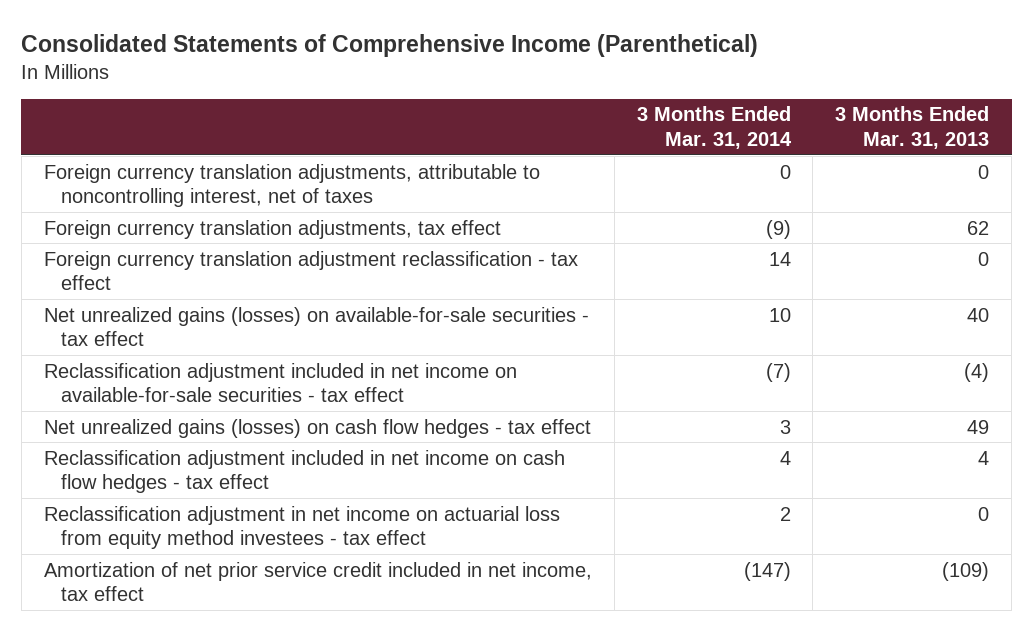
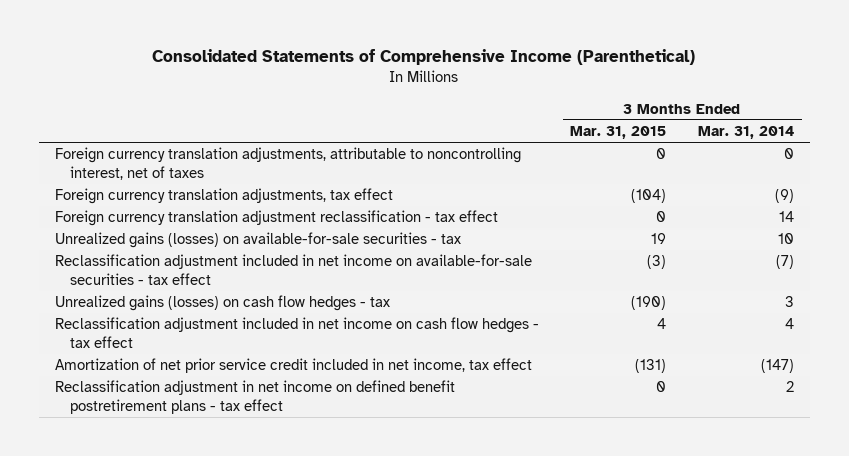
- | 3 Months Ended Mar. 31, 2014 | 3 Months Ended Mar. 31, 2013
+ | 3 Months Ended Mar. 31, 2015 | 3 Months Ended Mar. 31, 2014
- Net unrealized gains (losses) on available-for-sale securities - tax effect | 10 | 40
+ Unrealized gains (losses) on available-for-sale securities - tax | 19 | 10
- Net unrealized gains (losses) on cash flow hedges - tax effect | 3 | 49
+ Unrealized gains (losses) on cash flow hedges - tax | (190) | 3
- Reclassification adjustment in net income on actuarial loss from equity method investees - tax effect | 2 | 0
+ Reclassification adjustment in net income on defined benefit postretirement plans - tax effect | 0 | 2

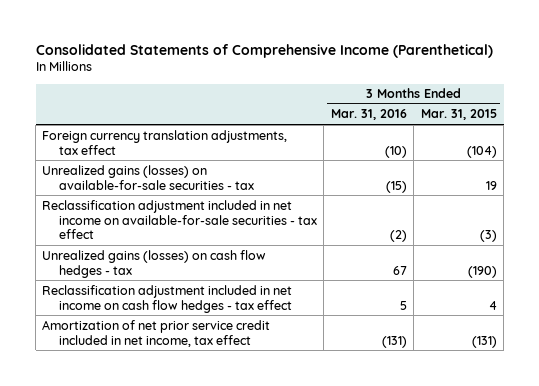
- | 3 Months Ended Mar. 31, 2015 | 3 Months Ended Mar. 31, 2014
+ | 3 Months Ended Mar. 31, 2016 | 3 Months Ended Mar. 31, 2015
- Foreign currency translation adjustments, attributable to noncontrolling interest, net of taxes | 0 | 0
- Foreign currency translation adjustment reclassification - tax effect | 0 | 14
- Reclassification adjustment in net income on defined benefit postretirement plans - tax effect | 0 | 2

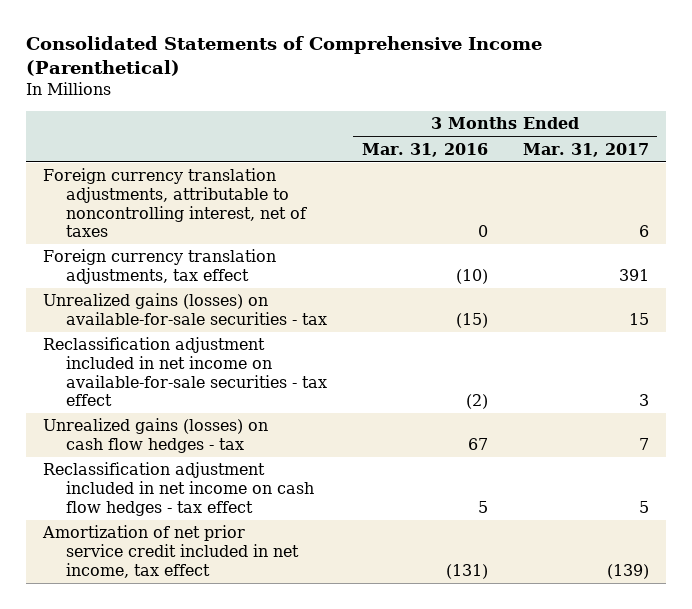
- | 3 Months Ended Mar. 31, 2016 | 3 Months Ended Mar. 31, 2015
+ | 3 Months Ended Mar. 31, 2016 | 3 Months Ended Mar. 31, 2017
+ Foreign currency translation adjustments, attributable to noncontrolling interest, net of taxes | 0 | 6

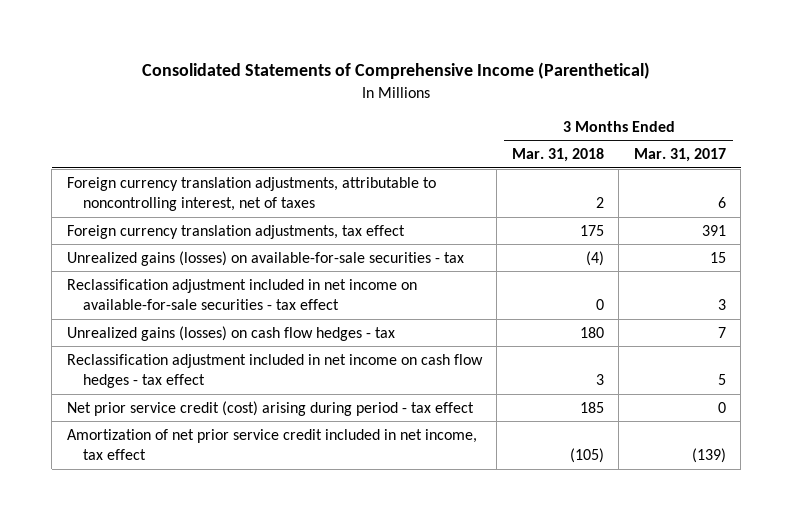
- | 3 Months Ended Mar. 31, 2016 | 3 Months Ended Mar. 31, 2017
+ | 3 Months Ended Mar. 31, 2018 | 3 Months Ended Mar. 31, 2017
+ Net prior service credit (cost) arising during period - tax effect | 185 | 0

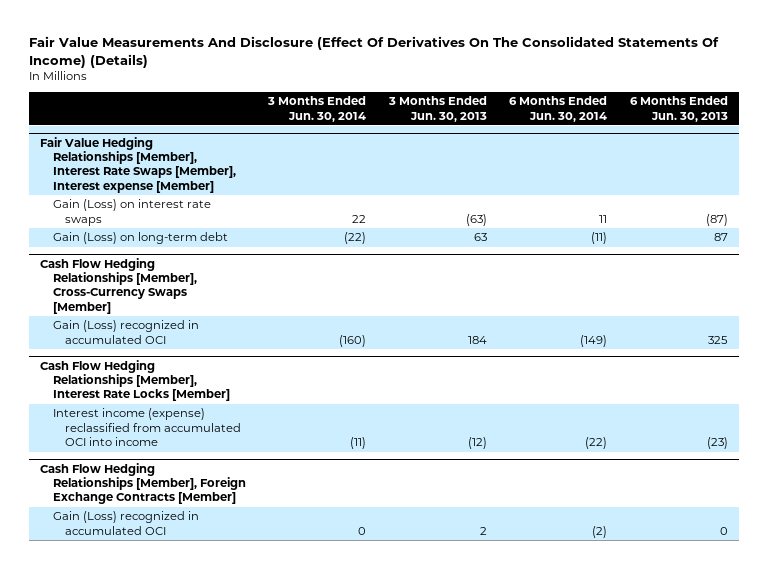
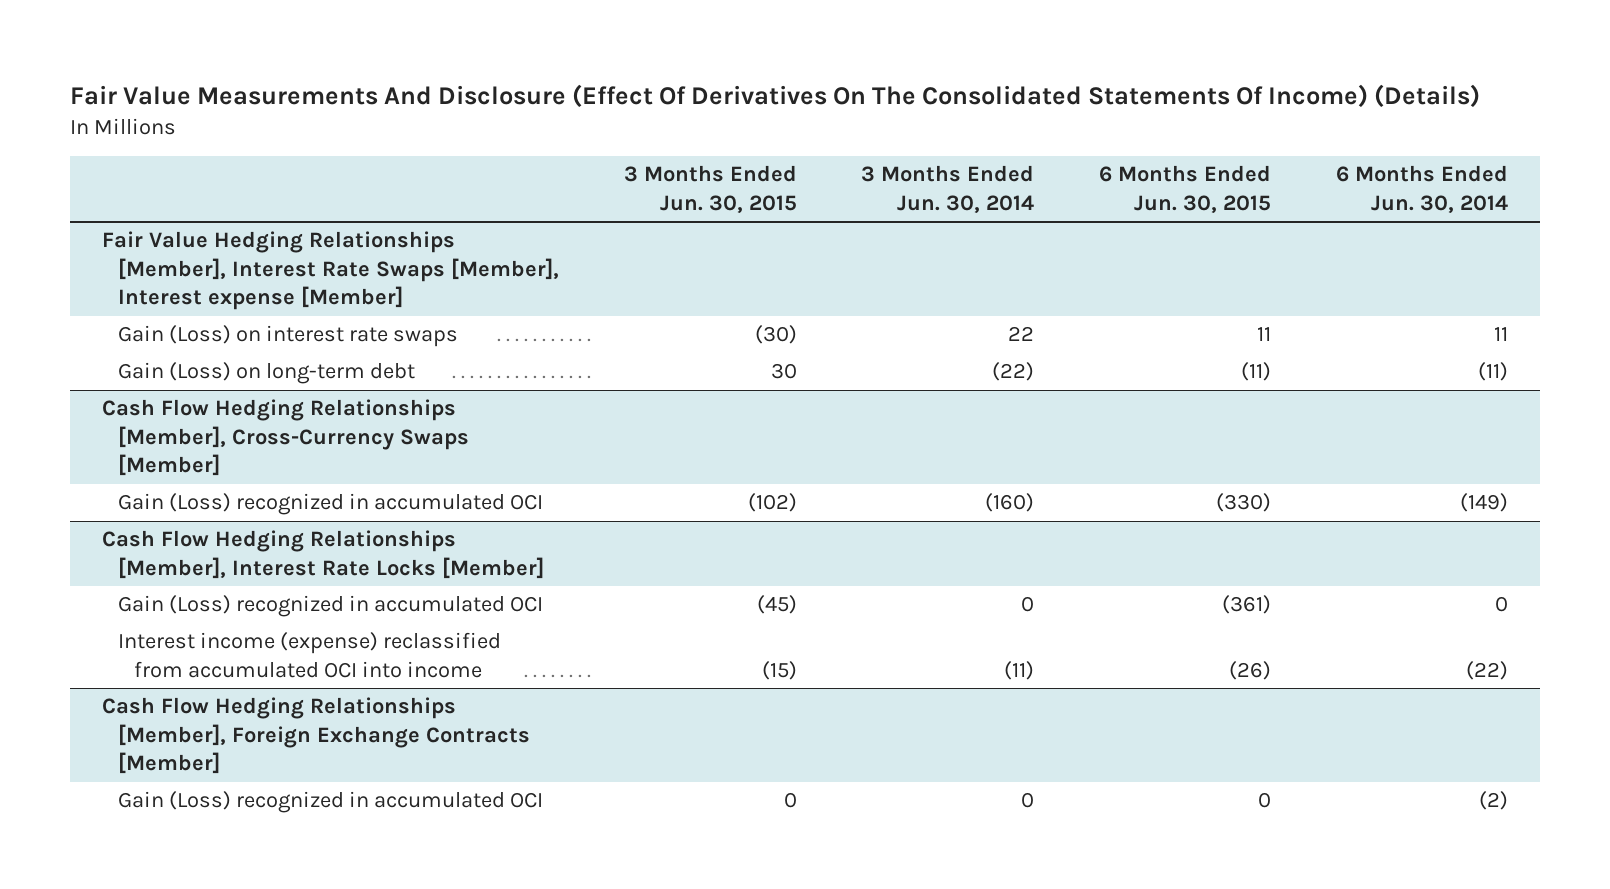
- | 3 Months Ended Jun. 30, 2014 | 3 Months Ended Jun. 30, 2013 | 6 Months Ended Jun. 30, 2014 | 6 Months Ended Jun. 30, 2013
+ | 3 Months Ended Jun. 30, 2015 | 3 Months Ended Jun. 30, 2014 | 6 Months Ended Jun. 30, 2015 | 6 Months Ended Jun. 30, 2014
@ Cash Flow Hedging Relationships [Member], Interest Rate Locks [Member]
+ Gain (Loss) recognized in accumulated OCI | (45) | 0 | (361) | 0

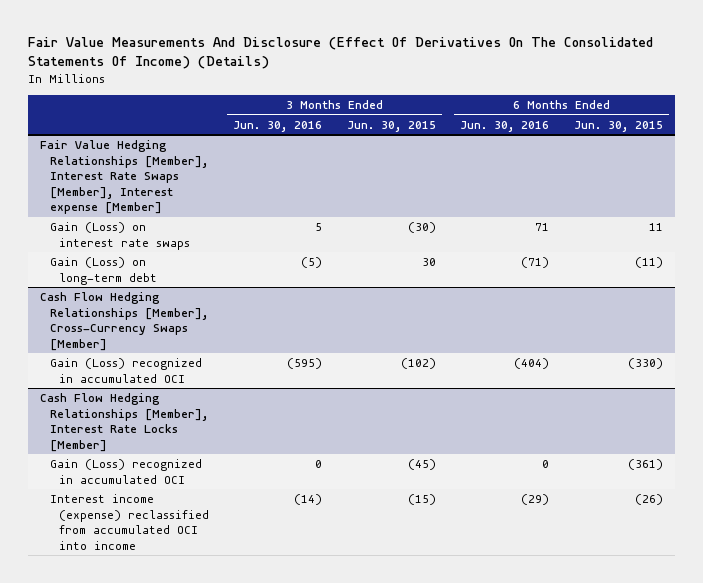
- | 3 Months Ended Jun. 30, 2015 | 3 Months Ended Jun. 30, 2014 | 6 Months Ended Jun. 30, 2015 | 6 Months Ended Jun. 30, 2014
+ | 3 Months Ended Jun. 30, 2016 | 3 Months Ended Jun. 30, 2015 | 6 Months Ended Jun. 30, 2016 | 6 Months Ended Jun. 30, 2015
- Cash Flow Hedging Relationships [Member], Foreign Exchange Contracts [Member]
- Gain (Loss) recognized in accumulated OCI | 0 | 0 | 0 | (2)

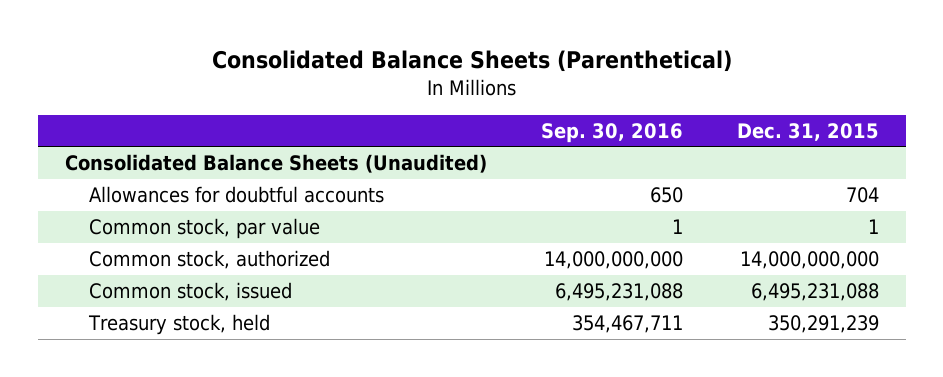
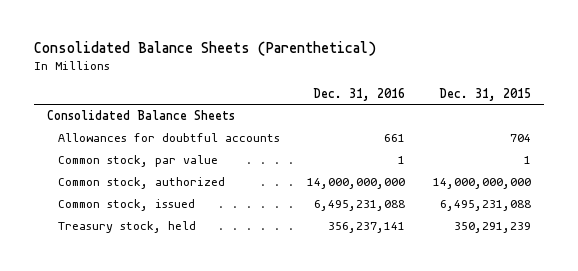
- | Sep. 30, 2016 | Dec. 31, 2015
+ | Dec. 31, 2016 | Dec. 31, 2015
- Consolidated Balance Sheets (Unaudited)
+ Consolidated Balance Sheets

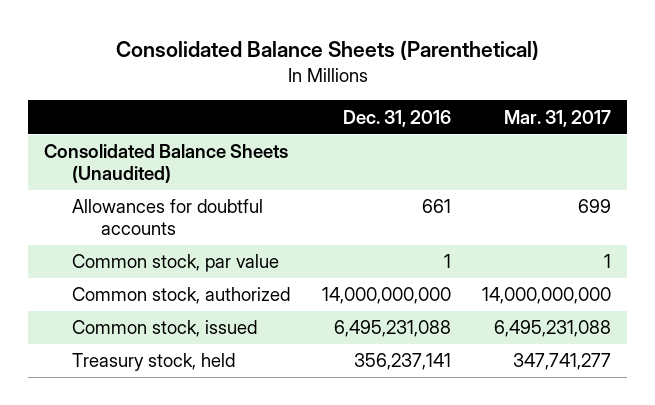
- | Dec. 31, 2016 | Dec. 31, 2015
+ | Dec. 31, 2016 | Mar. 31, 2017
- Consolidated Balance Sheets
+ Consolidated Balance Sheets (Unaudited)

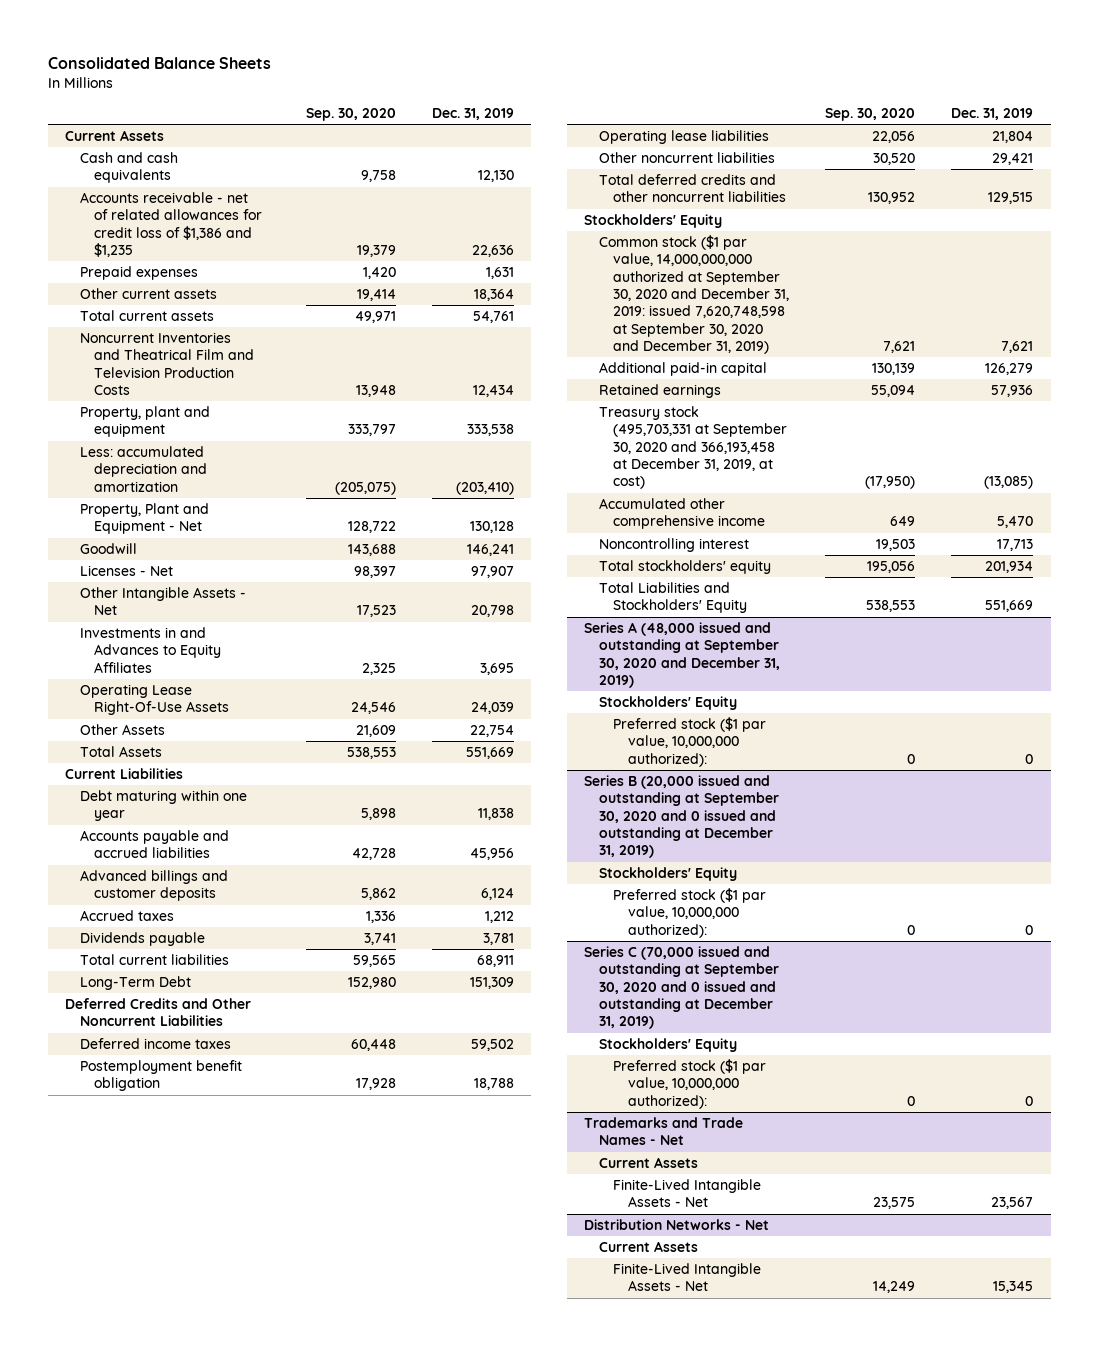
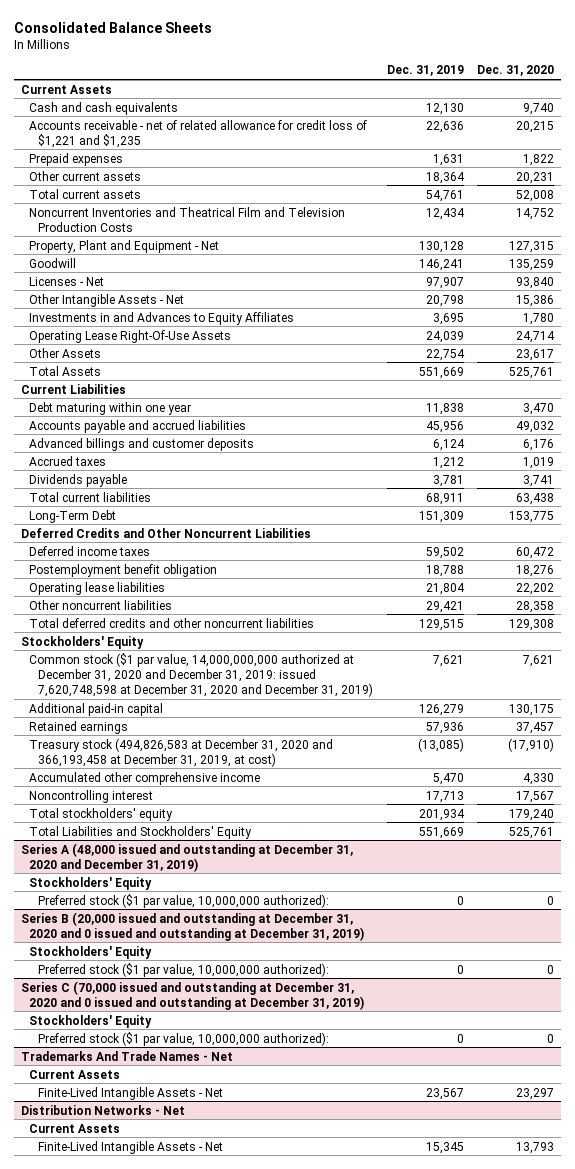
- | Sep. 30, 2020 | Dec. 31, 2019
+ | Dec. 31, 2019 | Dec. 31, 2020
- Accounts receivable - net of related allowances for credit loss of $1,386 and $1,235 | 19,379 | 22,636
+ Accounts receivable - net of related allowance for credit loss of $1,221 and $1,235 | 22,636 | 20,215
- Property, plant and equipment | 333,797 | 333,538
- Less: accumulated depreciation and amortization | (205,075) | (203,410)
- Common stock ($1 par value, 14,000,000,000 authorized at September 30, 2020 and December 31, 2019: issued 7,620,748,598 at September 30, 2020 and December 31, 2019) | 7,621 | 7,621
+ Common stock ($1 par value, 14,000,000,000 authorized at December 31, 2020 and December 31, 2019: issued 7,620,748,598 at December 31, 2020 and December 31, 2019) | 7,621 | 7,621
- Treasury stock (495,703,331 at September 30, 2020 and 366,193,458 at December 31, 2019, at cost) | (17,950) | (13,085)
+ Treasury stock (494,826,583 at December 31, 2020 and 366,193,458 at December 31, 2019, at cost) | (13,085) | (17,910)
- Series A (48,000 issued and outstanding at September 30, 2020 and December 31, 2019)
+ Series A (48,000 issued and outstanding at December 31, 2020 and December 31, 2019)
- Series B (20,000 issued and outstanding at September 30, 2020 and 0 issued and outstanding at December 31, 2019)
+ Series B (20,000 issued and outstanding at December 31, 2020 and 0 issued and outstanding at December 31, 2019)
- Series C (70,000 issued and outstanding at September 30, 2020 and 0 issued and outstanding at December 31, 2019)
+ Series C (70,000 issued and outstanding at December 31, 2020 and 0 issued and outstanding at December 31, 2019)
- Trademarks and Trade Names - Net
+ Trademarks And Trade Names - Net

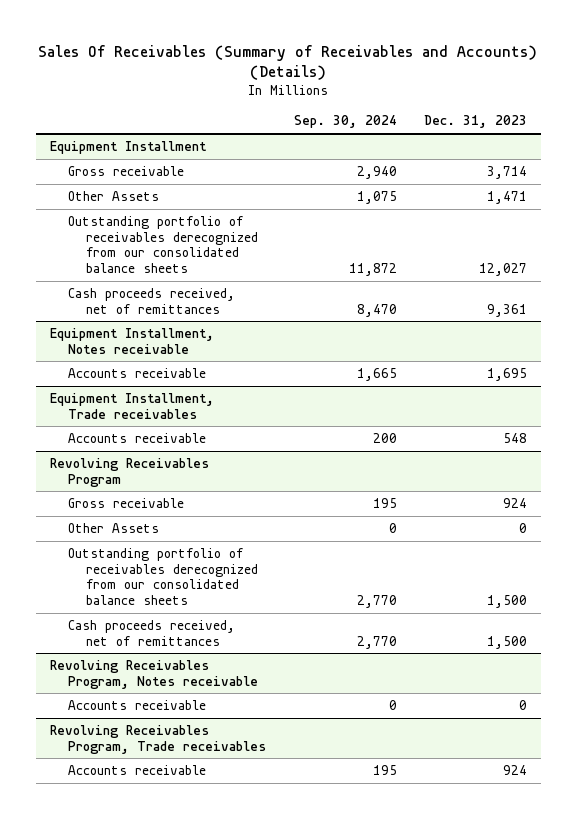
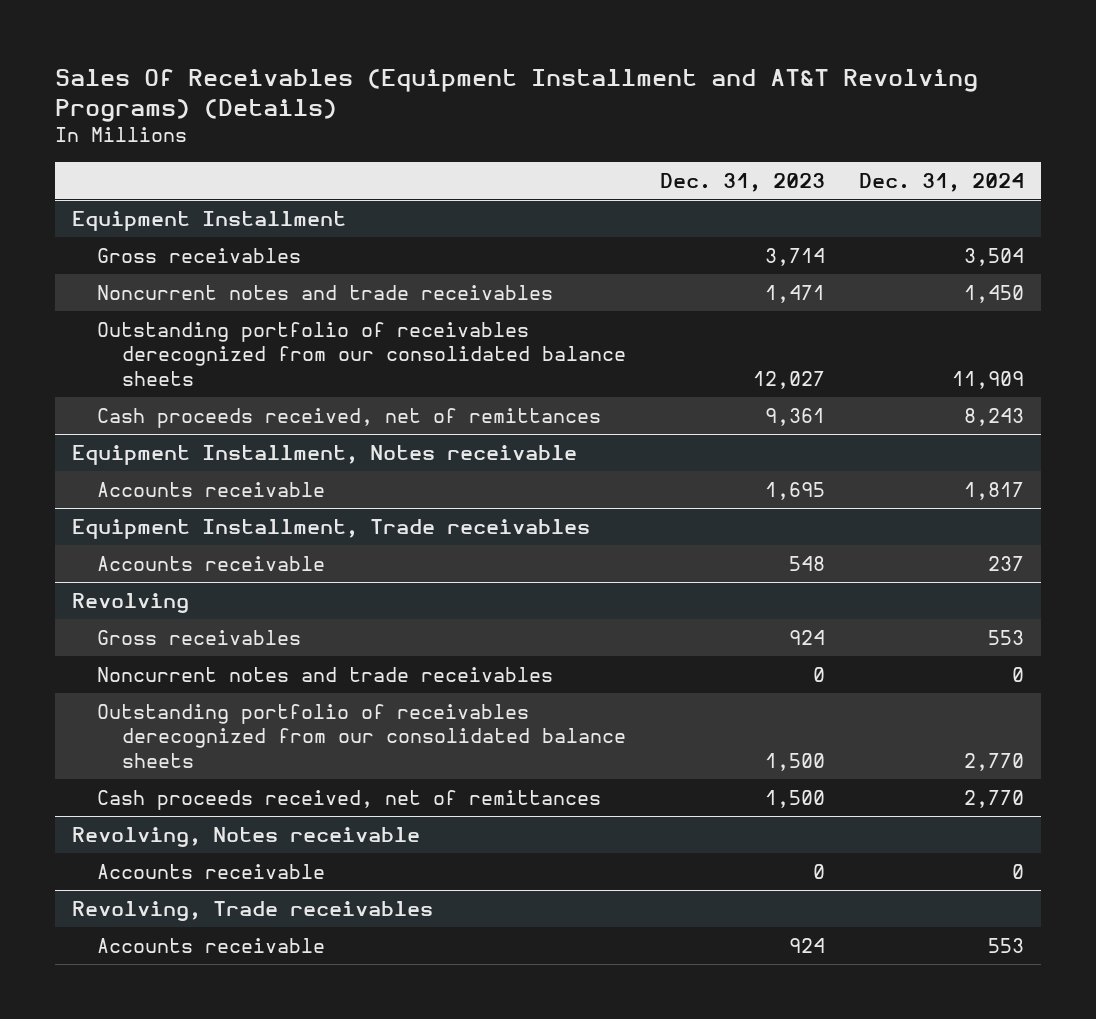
- Sales Of Receivables (Summary of Receivables and Accounts) (Details)
+ Sales Of Receivables (Equipment Installment and AT&T Revolving Programs) (Details)
- | Sep. 30, 2024 | Dec. 31, 2023
+ | Dec. 31, 2023 | Dec. 31, 2024
@ Equipment Installment
- Gross receivable | 2,940 | 3,714
- Other Assets | 1,075 | 1,471
+ Gross receivables | 3,714 | 3,504
+ Noncurrent notes and trade receivables | 1,471 | 1,450
- Revolving Receivables Program
- Gross receivable | 195 | 924
- Other Assets | 0 | 0
+ Revolving
+ Gross receivables | 924 | 553
+ Noncurrent notes and trade receivables | 0 | 0
- Revolving Receivables Program, Notes receivable
+ Revolving, Notes receivable
- Revolving Receivables Program, Trade receivables
+ Revolving, Trade receivables

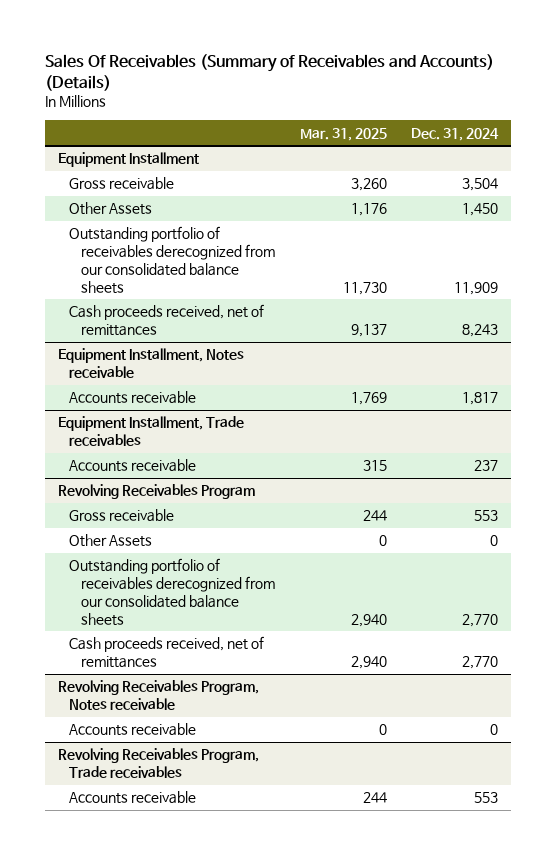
- Sales Of Receivables (Equipment Installment and AT&T Revolving Programs) (Details)
+ Sales Of Receivables (Summary of Receivables and Accounts) (Details)
- | Dec. 31, 2023 | Dec. 31, 2024
+ | Mar. 31, 2025 | Dec. 31, 2024
@ Equipment Installment
- Gross receivables | 3,714 | 3,504
- Noncurrent notes and trade receivables | 1,471 | 1,450
+ Gross receivable | 3,260 | 3,504
+ Other Assets | 1,176 | 1,450
- Revolving
- Gross receivables | 924 | 553
- Noncurrent notes and trade receivables | 0 | 0
+ Revolving Receivables Program
+ Gross receivable | 244 | 553
+ Other Assets | 0 | 0
- Revolving, Notes receivable
+ Revolving Receivables Program, Notes receivable
- Revolving, Trade receivables
+ Revolving Receivables Program, Trade receivables

